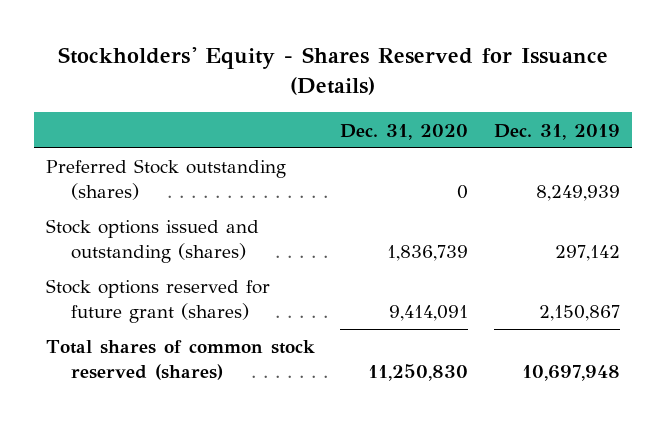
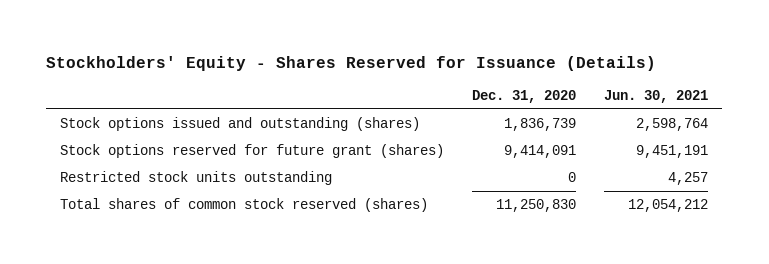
- | Dec. 31, 2020 | Dec. 31, 2019
+ | Dec. 31, 2020 | Jun. 30, 2021
- Preferred Stock outstanding (shares) | 0 | 8,249,939
+ Restricted stock units outstanding | 0 | 4,257

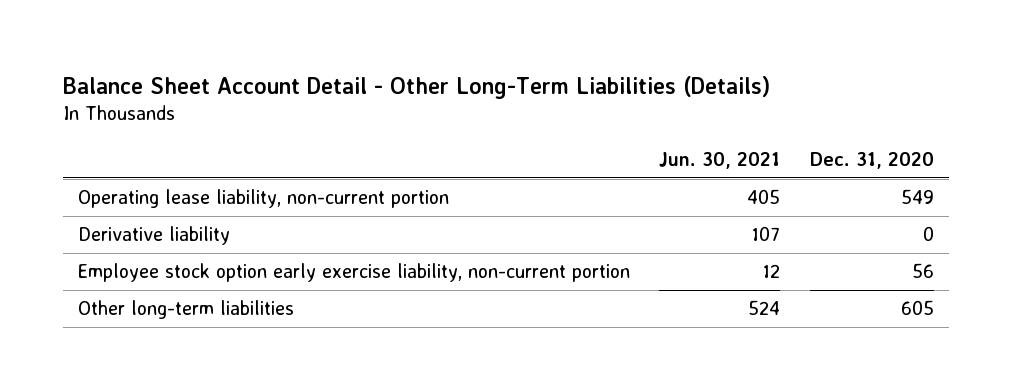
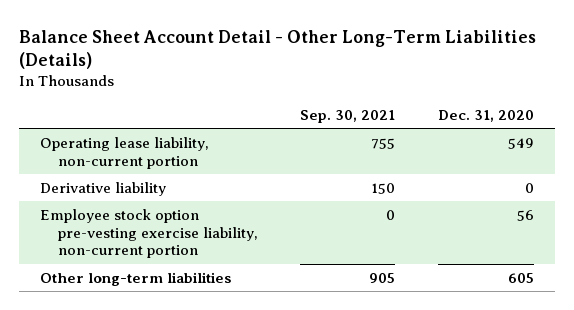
- | Jun. 30, 2021 | Dec. 31, 2020
+ | Sep. 30, 2021 | Dec. 31, 2020
- Employee stock option early exercise liability, non-current portion | 12 | 56
+ Employee stock option pre-vesting exercise liability, non-current portion | 0 | 56

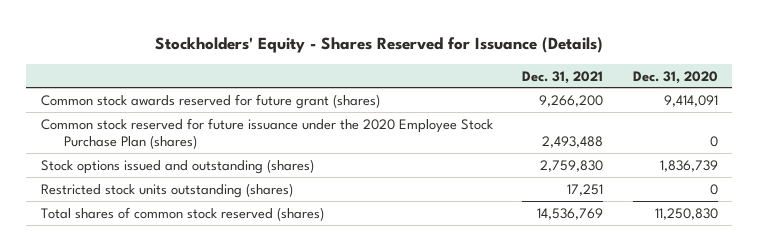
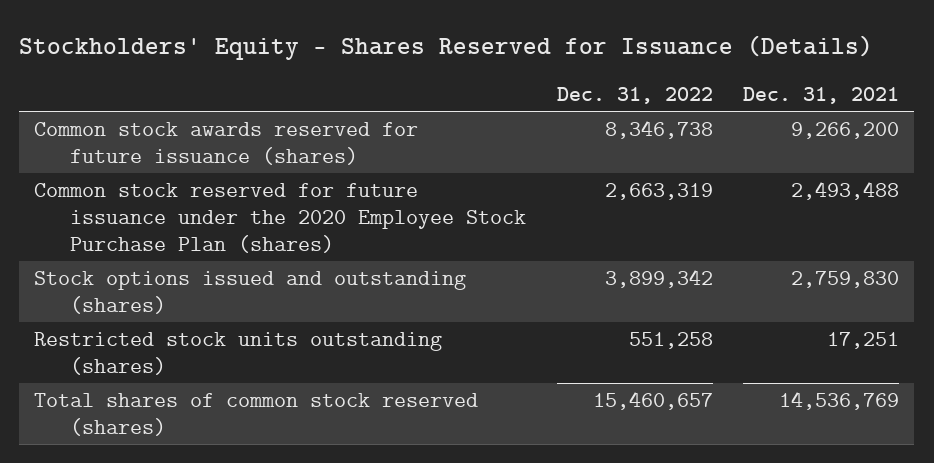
- | Dec. 31, 2021 | Dec. 31, 2020
+ | Dec. 31, 2022 | Dec. 31, 2021
- Common stock awards reserved for future grant (shares) | 9,266,200 | 9,414,091
+ Common stock awards reserved for future issuance (shares) | 8,346,738 | 9,266,200

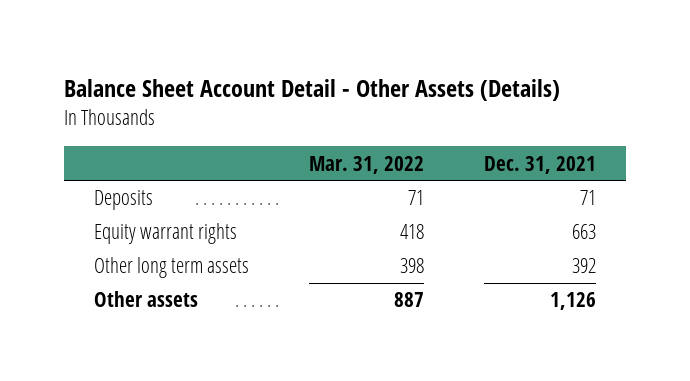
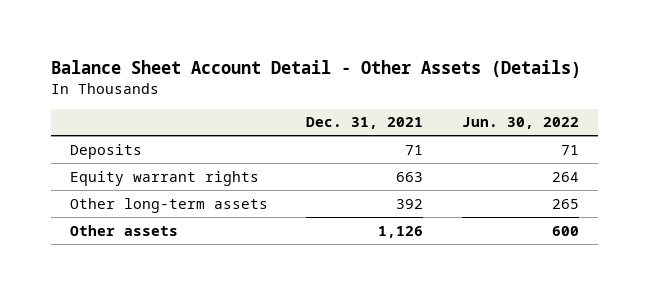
- | Mar. 31, 2022 | Dec. 31, 2021
+ | Dec. 31, 2021 | Jun. 30, 2022
- Other long term assets | 398 | 392
+ Other long-term assets | 392 | 265

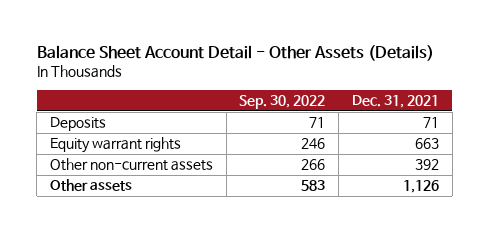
- | Dec. 31, 2021 | Jun. 30, 2022
+ | Sep. 30, 2022 | Dec. 31, 2021
- Other long-term assets | 392 | 265
+ Other non-current assets | 266 | 392

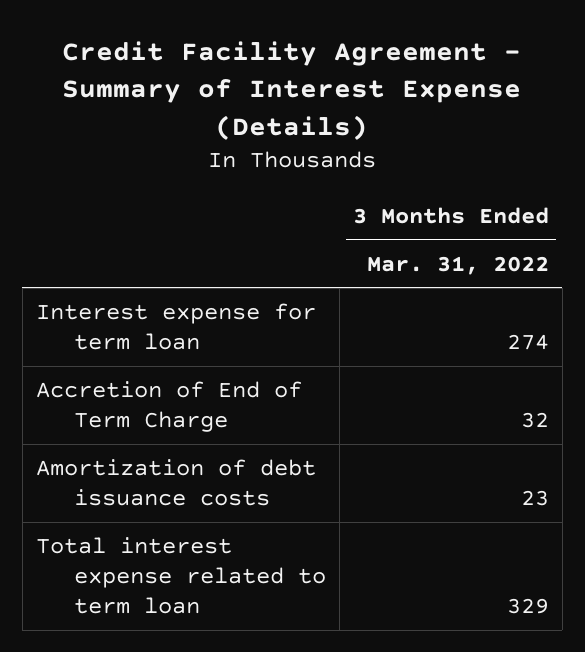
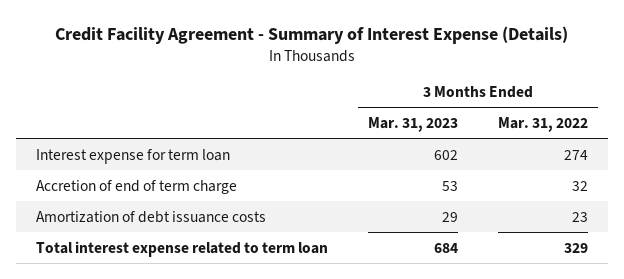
- | 3 Months Ended Mar. 31, 2022
+ | 3 Months Ended Mar. 31, 2023 | 3 Months Ended Mar. 31, 2022
- Accretion of End of Term Charge | 32
+ Accretion of end of term charge | 53 | 32

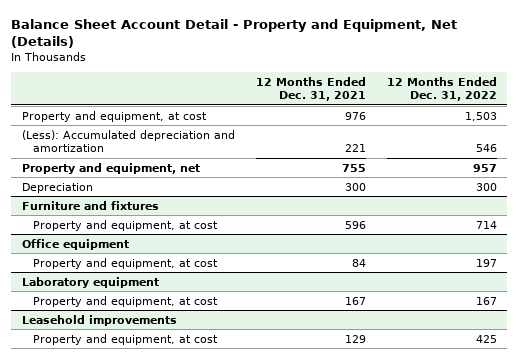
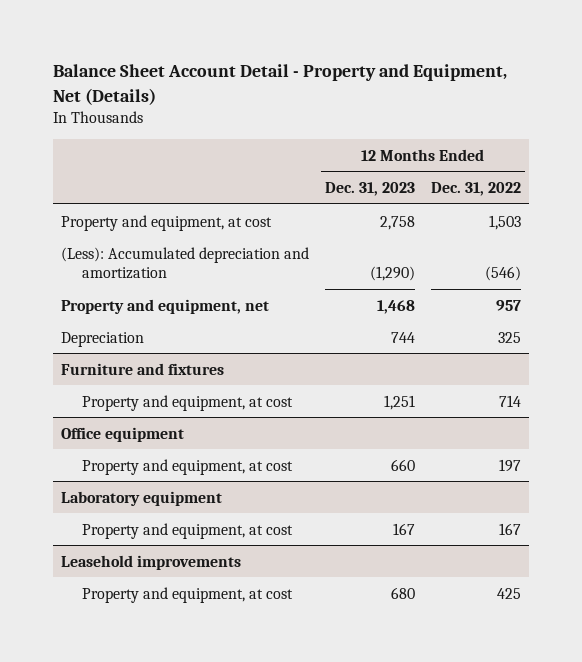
- | 12 Months Ended Dec. 31, 2021 | 12 Months Ended Dec. 31, 2022
+ | 12 Months Ended Dec. 31, 2023 | 12 Months Ended Dec. 31, 2022
- (Less): Accumulated depreciation and amortization | 221 | 546
+ (Less): Accumulated depreciation and amortization | (1,290) | (546)
- Depreciation | 300 | 300
+ Depreciation | 744 | 325

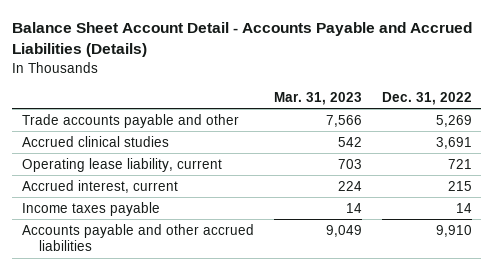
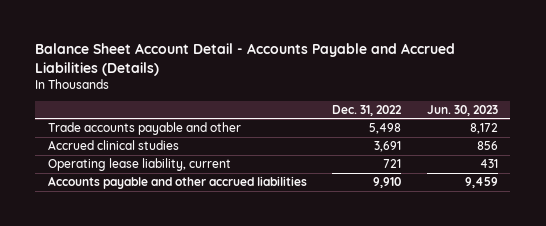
- | Mar. 31, 2023 | Dec. 31, 2022
+ | Dec. 31, 2022 | Jun. 30, 2023
- Trade accounts payable and other | 7,566 | 5,269
+ Trade accounts payable and other | 5,498 | 8,172
- Accrued interest, current | 224 | 215
- Income taxes payable | 14 | 14

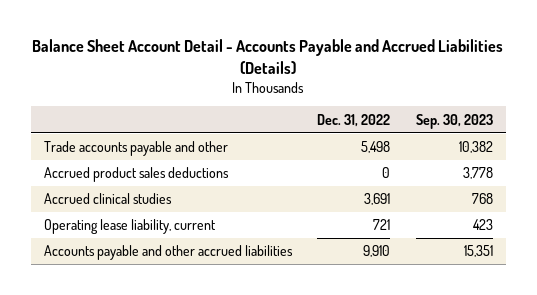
- | Dec. 31, 2022 | Jun. 30, 2023
+ | Dec. 31, 2022 | Sep. 30, 2023
+ Accrued product sales deductions | 0 | 3,778

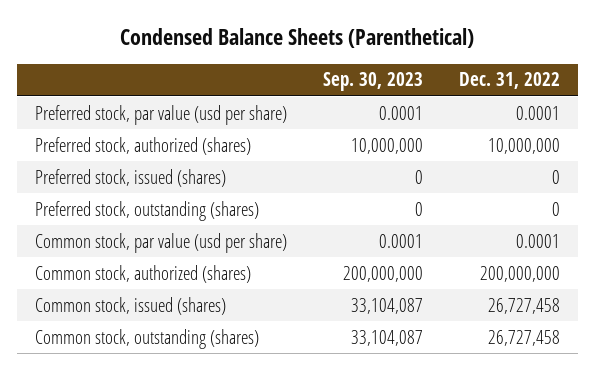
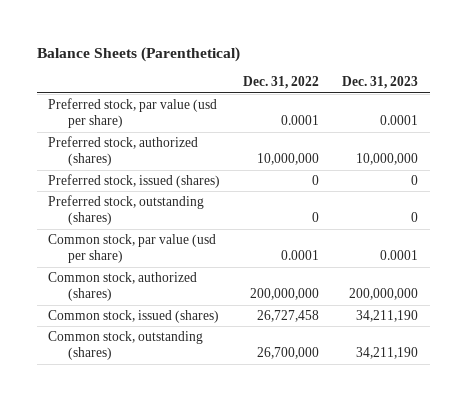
- Condensed Balance Sheets (Parenthetical)
+ Balance Sheets (Parenthetical)
- | Sep. 30, 2023 | Dec. 31, 2022
+ | Dec. 31, 2022 | Dec. 31, 2023
- Common stock, outstanding (shares) | 33,104,087 | 26,727,458
+ Common stock, outstanding (shares) | 26,700,000 | 34,211,190

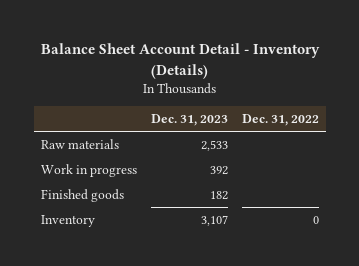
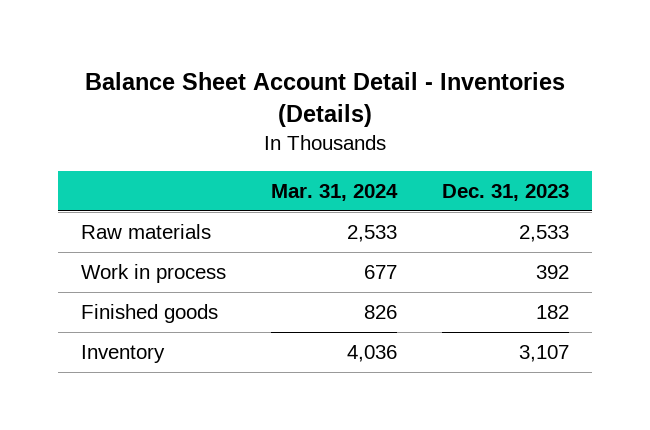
- Balance Sheet Account Detail - Inventory (Details)
+ Balance Sheet Account Detail - Inventories (Details)
- | Dec. 31, 2023 | Dec. 31, 2022
+ | Mar. 31, 2024 | Dec. 31, 2023
- Work in progress | 392 |
+ Work in process | 677 | 392

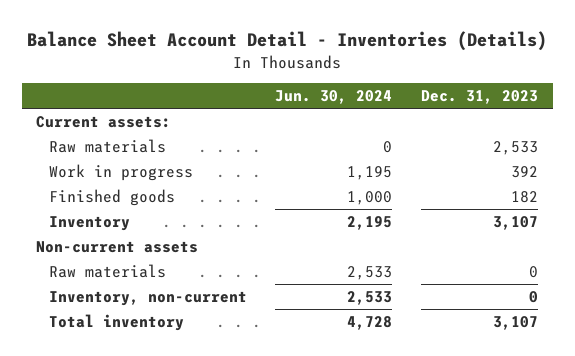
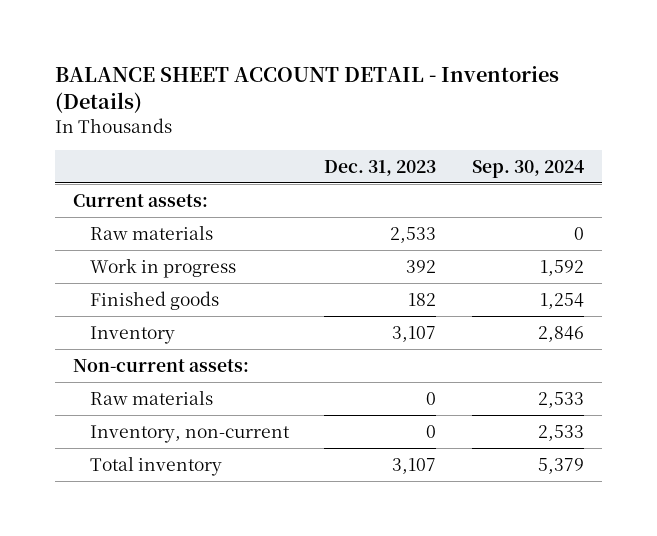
- Balance Sheet Account Detail - Inventories (Details)
+ BALANCE SHEET ACCOUNT DETAIL - Inventories (Details)
- | Jun. 30, 2024 | Dec. 31, 2023
+ | Dec. 31, 2023 | Sep. 30, 2024
- Non-current assets
+ Non-current assets:

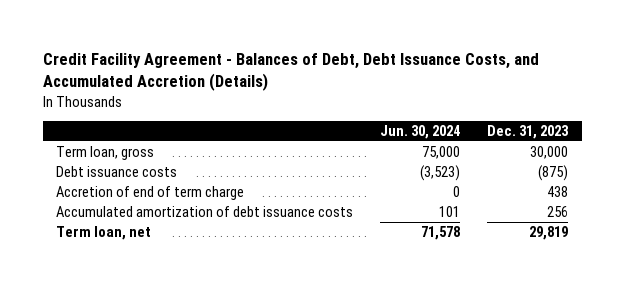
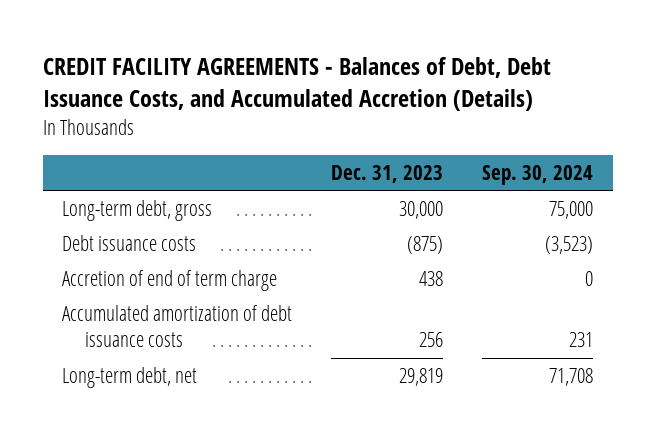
- Credit Facility Agreement - Balances of Debt, Debt Issuance Costs, and Accumulated Accretion (Details)
+ CREDIT FACILITY AGREEMENTS - Balances of Debt, Debt Issuance Costs, and Accumulated Accretion (Details)
- | Jun. 30, 2024 | Dec. 31, 2023
+ | Dec. 31, 2023 | Sep. 30, 2024
- Term loan, gross | 75,000 | 30,000
+ Long-term debt, gross | 30,000 | 75,000
- Term loan, net | 71,578 | 29,819
+ Long-term debt, net | 29,819 | 71,708

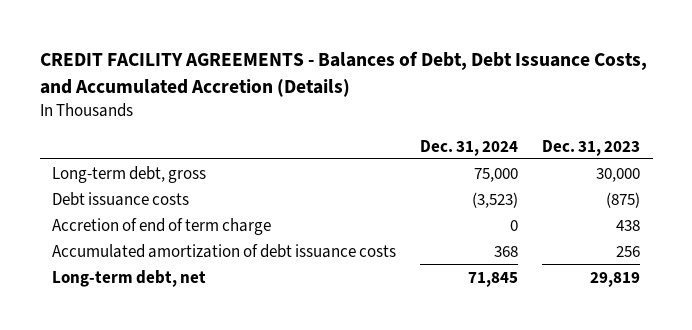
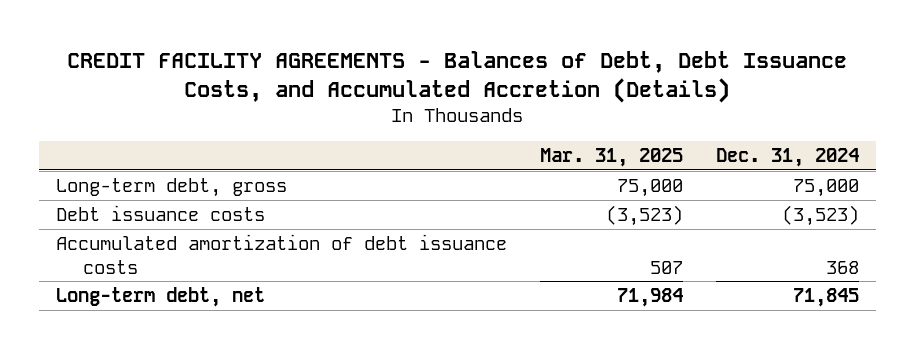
- | Dec. 31, 2024 | Dec. 31, 2023
+ | Mar. 31, 2025 | Dec. 31, 2024
- Accretion of end of term charge | 0 | 438

